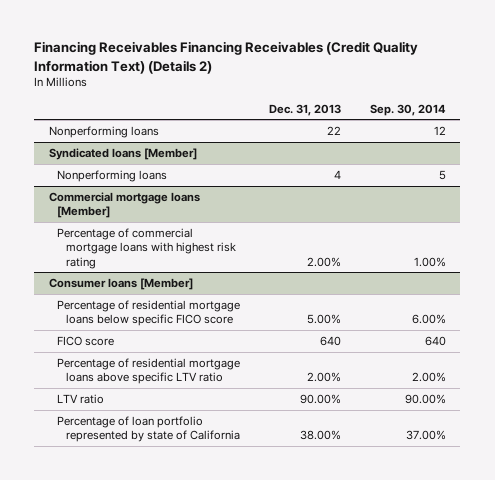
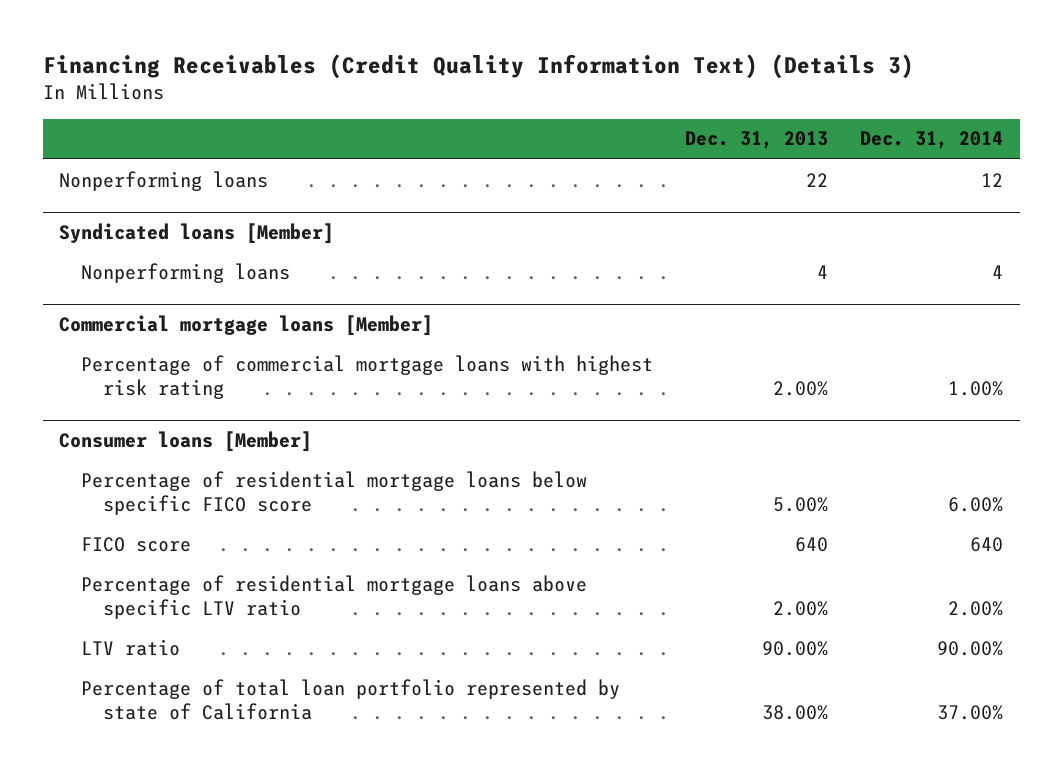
- Financing Receivables Financing Receivables (Credit Quality Information Text) (Details 2)
+ Financing Receivables (Credit Quality Information Text) (Details 3)
- | Dec. 31, 2013 | Sep. 30, 2014
+ | Dec. 31, 2013 | Dec. 31, 2014
@ Consumer loans [Member]
- Percentage of loan portfolio represented by state of California | 38.00% | 37.00%
+ Percentage of total loan portfolio represented by state of California | 38.00% | 37.00%

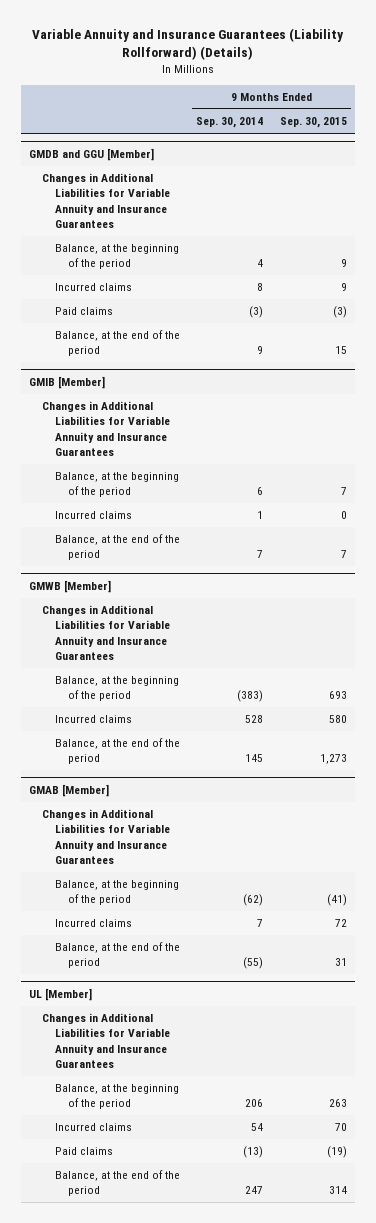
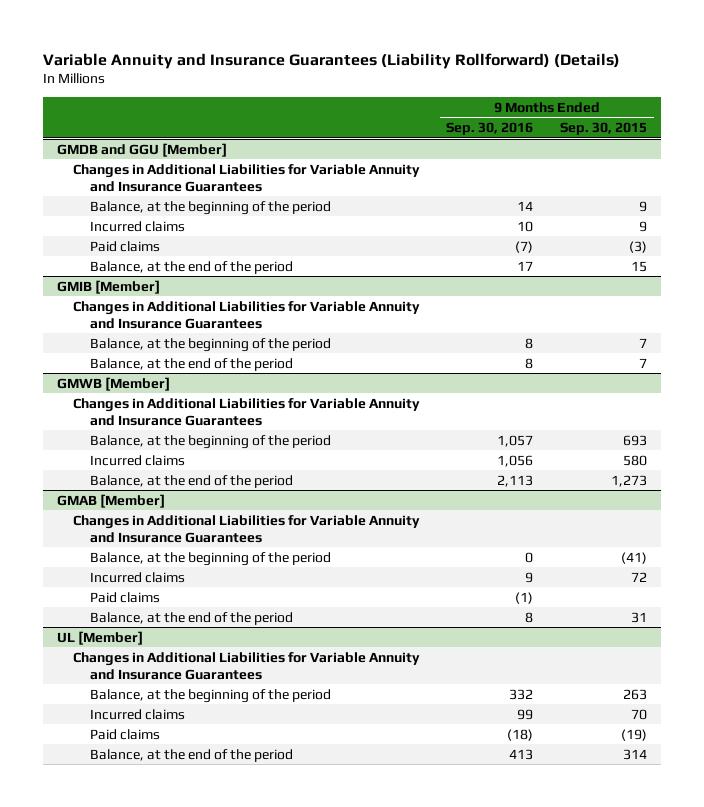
- | 9 Months Ended Sep. 30, 2014 | 9 Months Ended Sep. 30, 2015
+ | 9 Months Ended Sep. 30, 2016 | 9 Months Ended Sep. 30, 2015
@ GMIB [Member]
- Incurred claims | 1 | 0
@ GMAB [Member]
+ Paid claims | (1) |

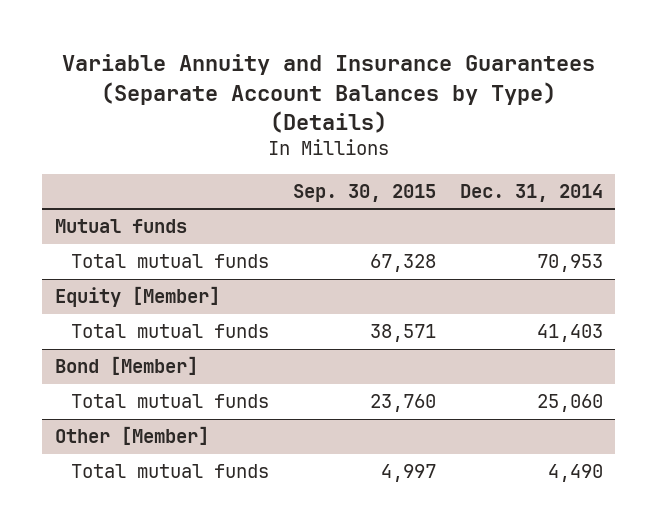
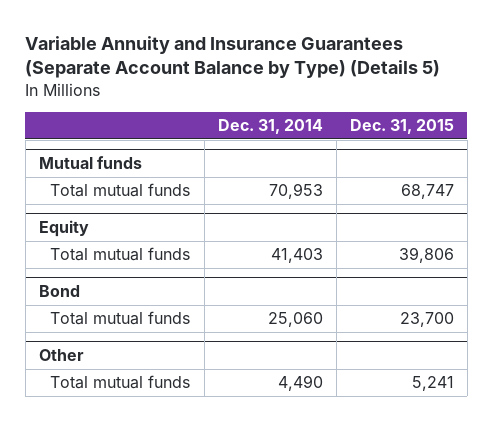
- Variable Annuity and Insurance Guarantees (Separate Account Balances by Type) (Details)
+ Variable Annuity and Insurance Guarantees (Separate Account Balance by Type) (Details 5)
- | Sep. 30, 2015 | Dec. 31, 2014
+ | Dec. 31, 2014 | Dec. 31, 2015
- Equity [Member]
+ Equity
- Bond [Member]
+ Bond
- Other [Member]
+ Other

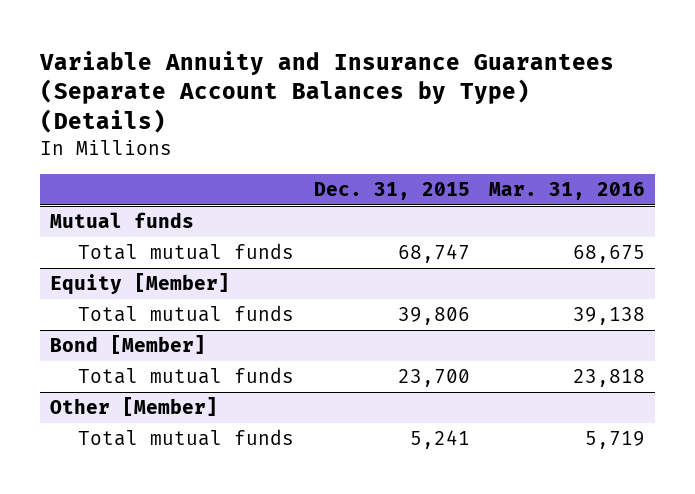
- Variable Annuity and Insurance Guarantees (Separate Account Balance by Type) (Details 5)
+ Variable Annuity and Insurance Guarantees (Separate Account Balances by Type) (Details)
- | Dec. 31, 2014 | Dec. 31, 2015
+ | Dec. 31, 2015 | Mar. 31, 2016
- Equity
+ Equity [Member]
- Bond
+ Bond [Member]
- Other
+ Other [Member]

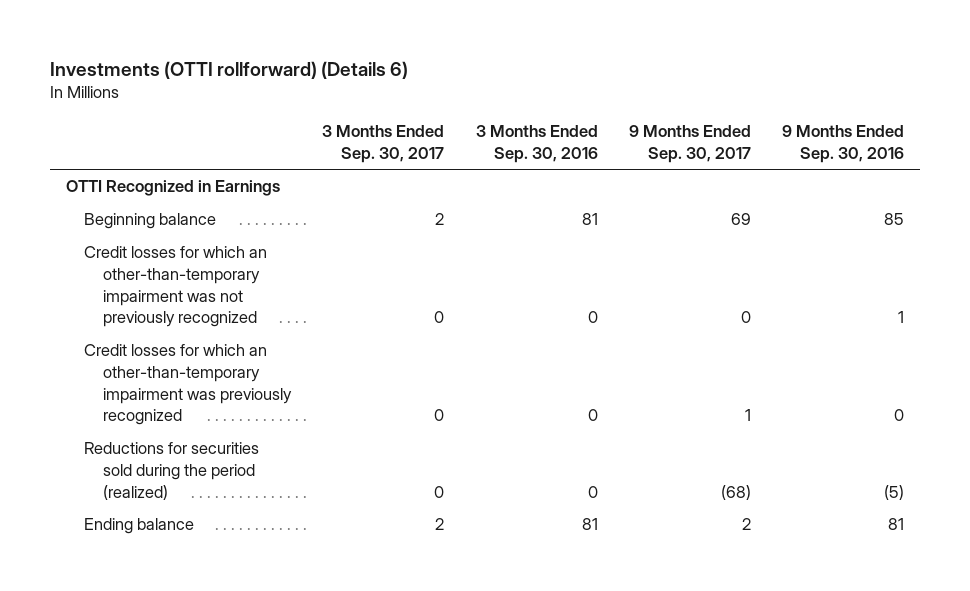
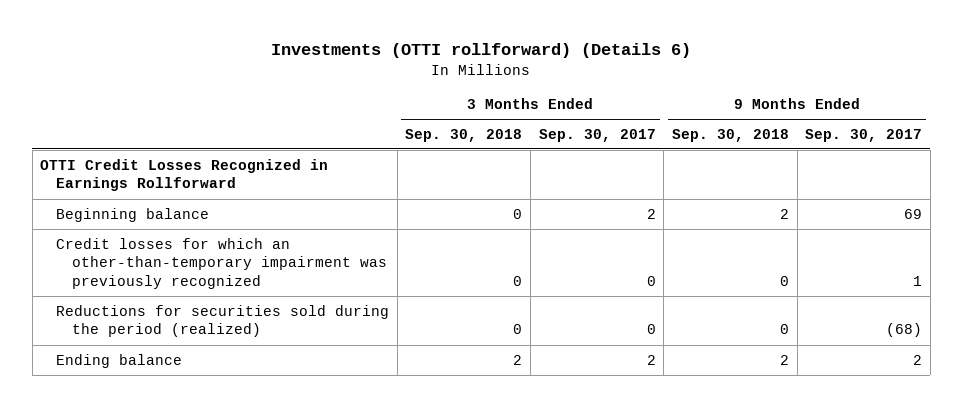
- | 3 Months Ended Sep. 30, 2017 | 3 Months Ended Sep. 30, 2016 | 9 Months Ended Sep. 30, 2017 | 9 Months Ended Sep. 30, 2016
+ | 3 Months Ended Sep. 30, 2018 | 3 Months Ended Sep. 30, 2017 | 9 Months Ended Sep. 30, 2018 | 9 Months Ended Sep. 30, 2017
- OTTI Recognized in Earnings
+ OTTI Credit Losses Recognized in Earnings Rollforward
- Credit losses for which an other-than-temporary impairment was not previously recognized | 0 | 0 | 0 | 1

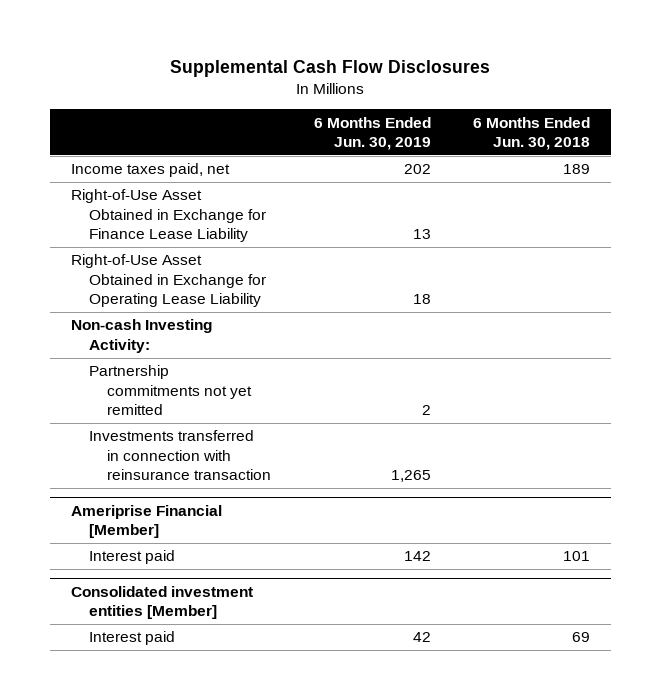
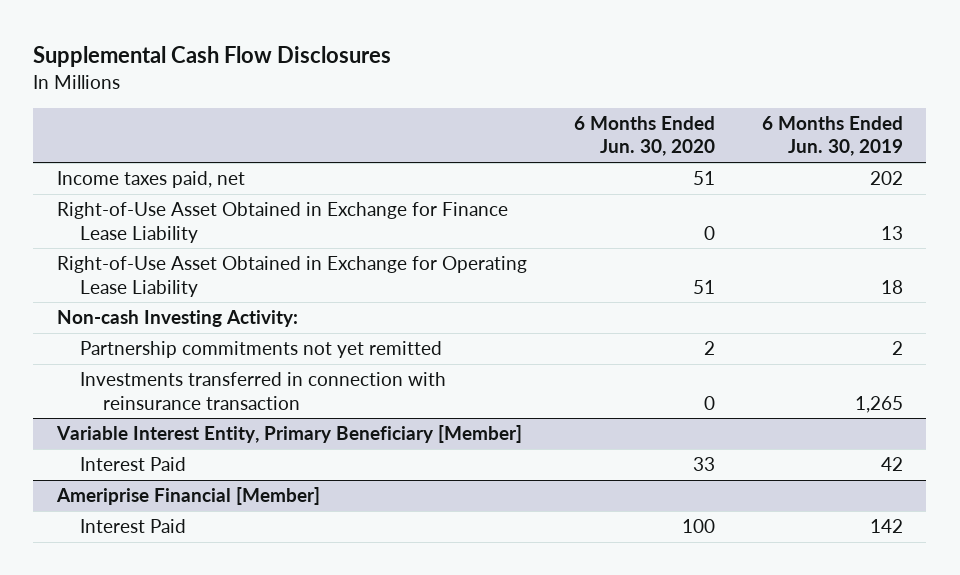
- | 6 Months Ended Jun. 30, 2019 | 6 Months Ended Jun. 30, 2018
+ | 6 Months Ended Jun. 30, 2020 | 6 Months Ended Jun. 30, 2019
+ Variable Interest Entity, Primary Beneficiary [Member]
+ Interest Paid | 33 | 42
@ Ameriprise Financial [Member]
- Interest paid | 142 | 101
- Consolidated investment entities [Member]
- Interest paid | 42 | 69
@ Ameriprise Financial [Member]
+ Interest Paid | 100 | 142

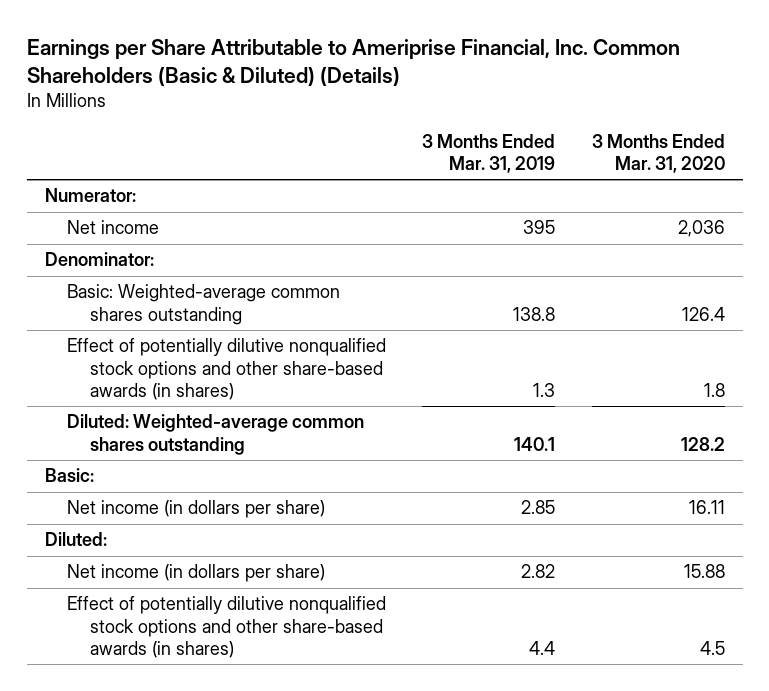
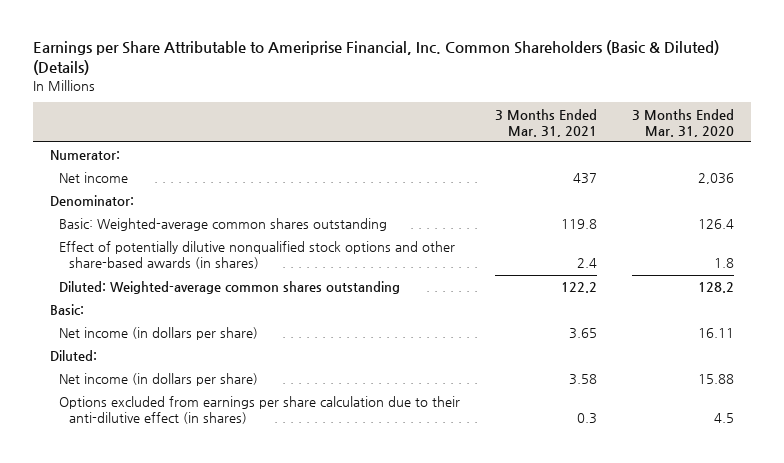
- | 3 Months Ended Mar. 31, 2019 | 3 Months Ended Mar. 31, 2020
+ | 3 Months Ended Mar. 31, 2021 | 3 Months Ended Mar. 31, 2020
- Effect of potentially dilutive nonqualified stock options and other share-based awards (in shares) | 4.4 | 4.5
+ Options excluded from earnings per share calculation due to their anti-dilutive effect (in shares) | 0.3 | 4.5

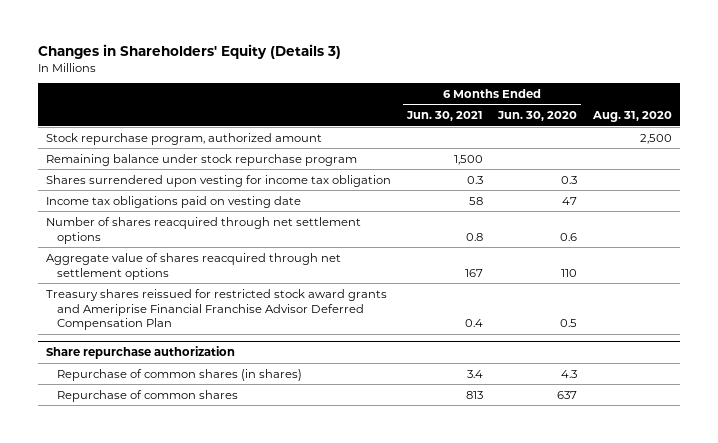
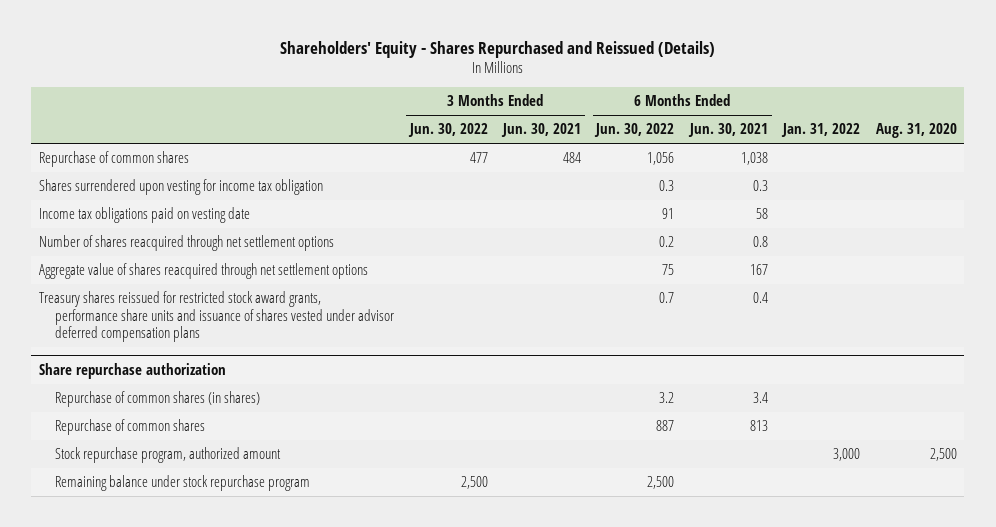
- Changes in Shareholders' Equity (Details 3)
+ Shareholders' Equity - Shares Repurchased and Reissued (Details)
- | 6 Months Ended Jun. 30, 2021 | 6 Months Ended Jun. 30, 2020 | Aug. 31, 2020
+ | 3 Months Ended Jun. 30, 2022 | 3 Months Ended Jun. 30, 2021 | 6 Months Ended Jun. 30, 2022 | 6 Months Ended Jun. 30, 2021 | Jan. 31, 2022 | Aug. 31, 2020
- Stock repurchase program, authorized amount | | | 2,500
- Remaining balance under stock repurchase program | 1,500 | |
+ Repurchase of common shares | 477 | 484 | 1,056 | 1,038 | |
- Treasury shares reissued for restricted stock award grants and Ameriprise Financial Franchise Advisor Deferred Compensation Plan | 0.4 | 0.5 |
+ Treasury shares reissued for restricted stock award grants, performance share units and issuance of shares vested under advisor deferred compensation plans | | | 0.7 | 0.4 | |
@ Share repurchase authorization
+ Stock repurchase program, authorized amount | | | | | 3,000 | 2,500
+ Remaining balance under stock repurchase program | 2,500 | | 2,500 | | |

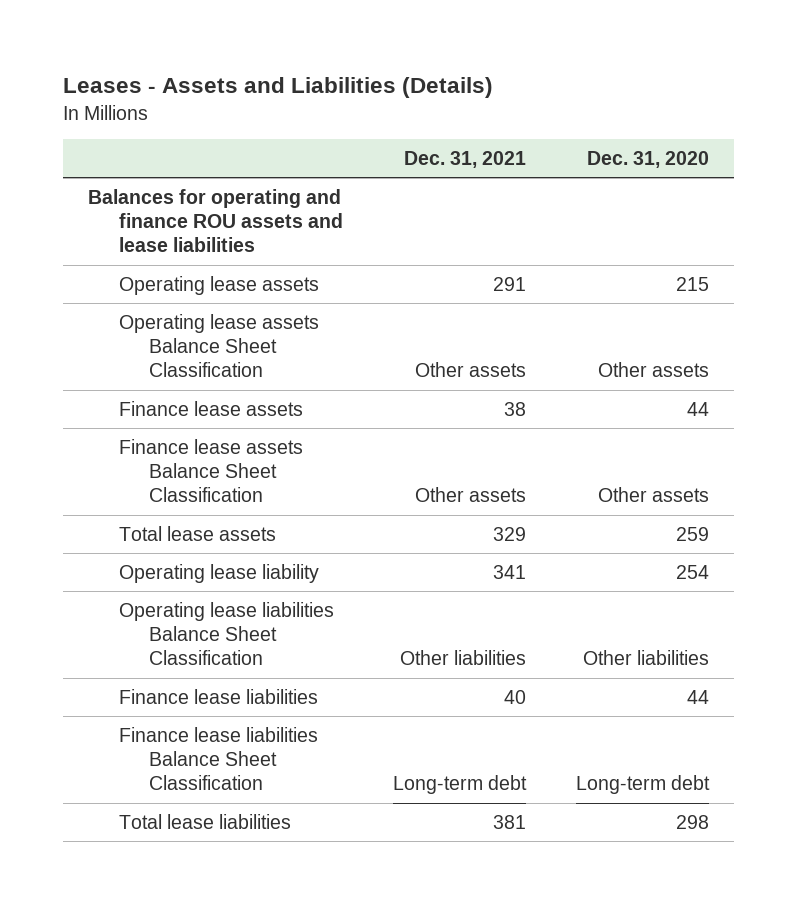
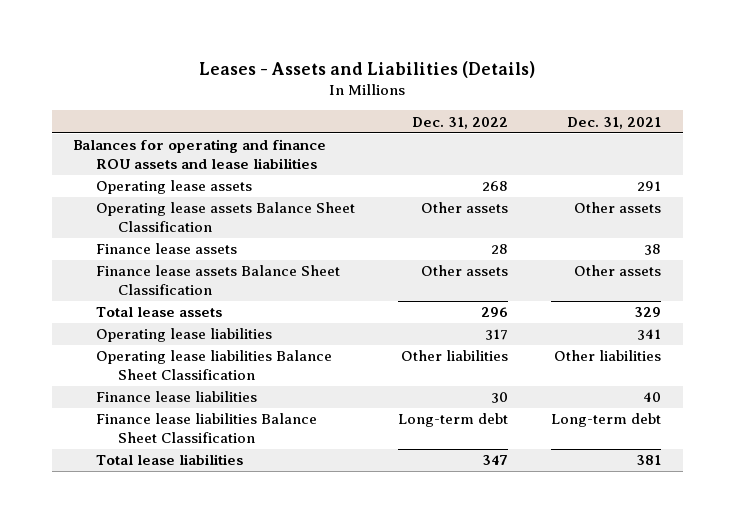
- | Dec. 31, 2021 | Dec. 31, 2020
+ | Dec. 31, 2022 | Dec. 31, 2021
- Operating lease liability | 341 | 254
+ Operating lease liabilities | 317 | 341

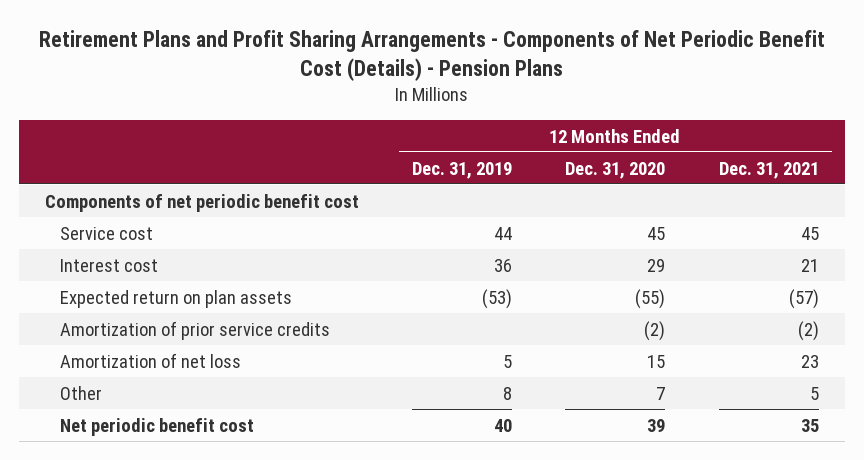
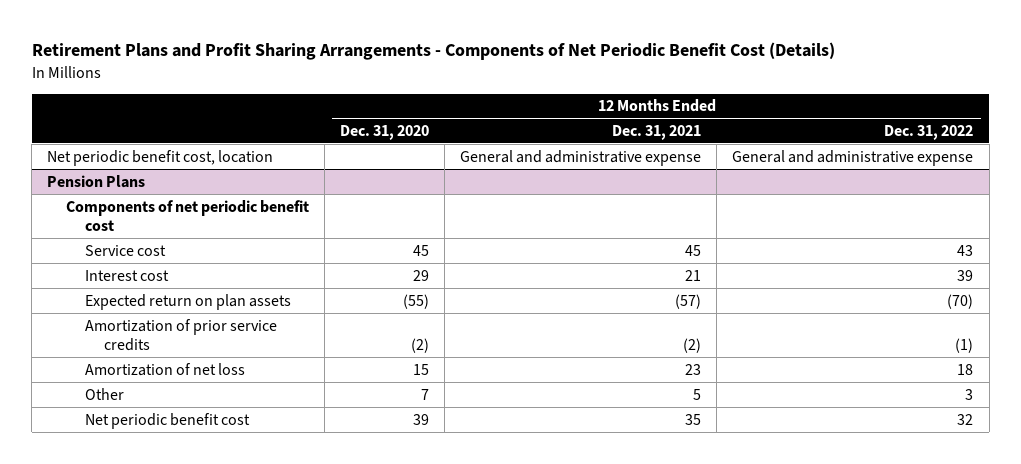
- Retirement Plans and Profit Sharing Arrangements - Components of Net Periodic Benefit Cost (Details) - Pension Plans
+ Retirement Plans and Profit Sharing Arrangements - Components of Net Periodic Benefit Cost (Details)
- | 12 Months Ended Dec. 31, 2019 | 12 Months Ended Dec. 31, 2020 | 12 Months Ended Dec. 31, 2021
+ | 12 Months Ended Dec. 31, 2020 | 12 Months Ended Dec. 31, 2021 | 12 Months Ended Dec. 31, 2022
+ Net periodic benefit cost, location | | General and administrative expense | General and administrative expense
+ Pension Plans

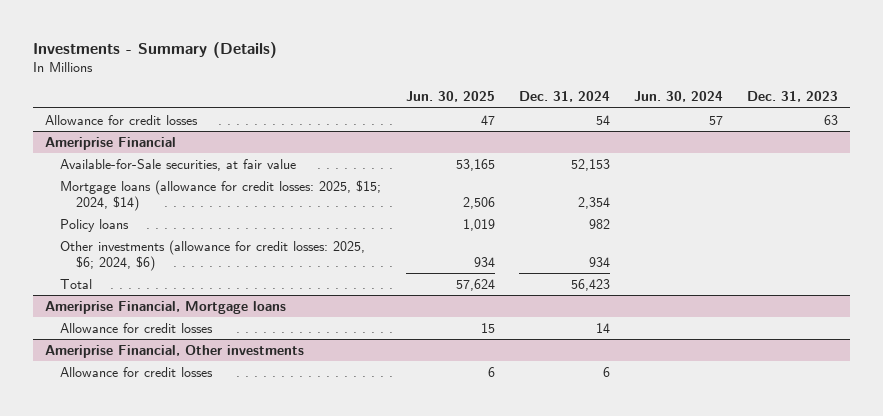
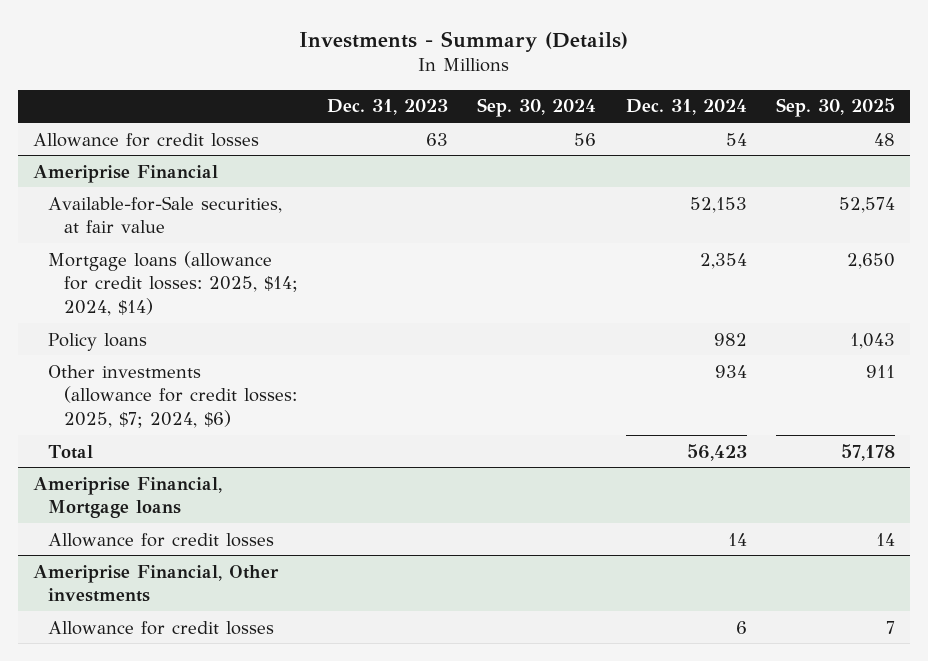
- | Jun. 30, 2025 | Dec. 31, 2024 | Jun. 30, 2024 | Dec. 31, 2023
+ | Dec. 31, 2023 | Sep. 30, 2024 | Dec. 31, 2024 | Sep. 30, 2025
@ Ameriprise Financial
- Mortgage loans (allowance for credit losses: 2025, $15; 2024, $14) | 2,506 | 2,354 | |
+ Mortgage loans (allowance for credit losses: 2025, $14; 2024, $14) | | | 2,354 | 2,650
- Other investments (allowance for credit losses: 2025, $6; 2024, $6) | 934 | 934 | |
+ Other investments (allowance for credit losses: 2025, $7; 2024, $6) | | | 934 | 911

